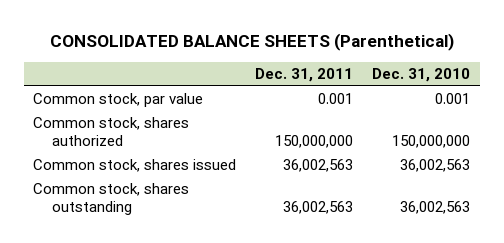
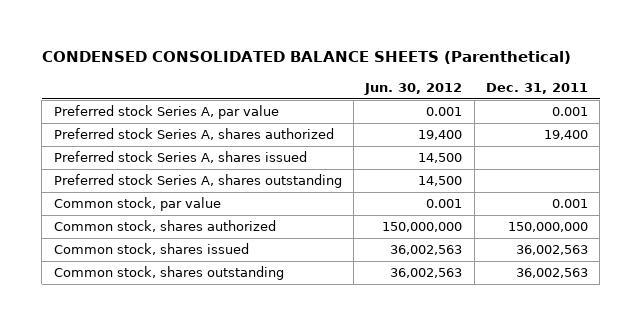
- CONSOLIDATED BALANCE SHEETS (Parenthetical)
+ CONDENSED CONSOLIDATED BALANCE SHEETS (Parenthetical)
- | Dec. 31, 2011 | Dec. 31, 2010
+ | Jun. 30, 2012 | Dec. 31, 2011
+ Preferred stock Series A, par value | 0.001 | 0.001
+ Preferred stock Series A, shares authorized | 19,400 | 19,400
+ Preferred stock Series A, shares issued | 14,500 |
+ Preferred stock Series A, shares outstanding | 14,500 |

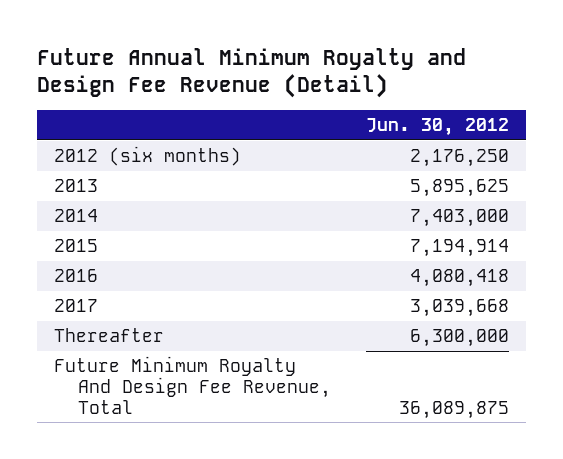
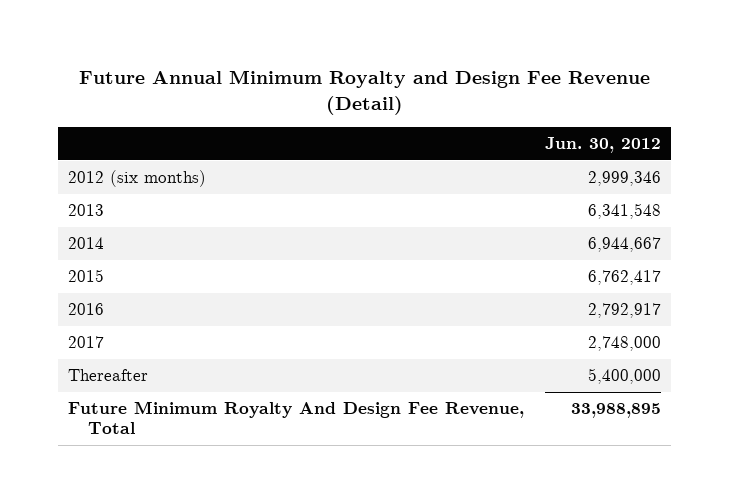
- 2012 (six months) | 2,176,250
- 2013 | 5,895,625
- 2014 | 7,403,000
- 2015 | 7,194,914
- 2016 | 4,080,418
- 2017 | 3,039,668
- Thereafter | 6,300,000
- Future Minimum Royalty And Design Fee Revenue, Total | 36,089,875
+ 2012 (six months) | 2,999,346
+ 2013 | 6,341,548
+ 2014 | 6,944,667
+ 2015 | 6,762,417
+ 2016 | 2,792,917
+ 2017 | 2,748,000
+ Thereafter | 5,400,000
+ Future Minimum Royalty And Design Fee Revenue, Total | 33,988,895

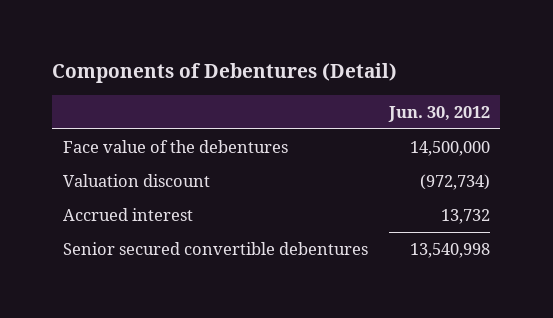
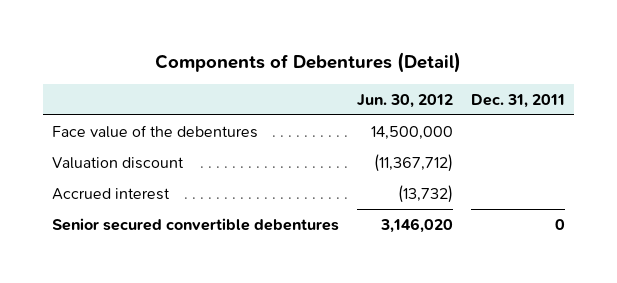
- | Jun. 30, 2012
+ | Jun. 30, 2012 | Dec. 31, 2011
- Valuation discount | (972,734)
- Accrued interest | 13,732
- Senior secured convertible debentures | 13,540,998
+ Valuation discount | (11,367,712) |
+ Accrued interest | (13,732) |
+ Senior secured convertible debentures | 3,146,020 | 0

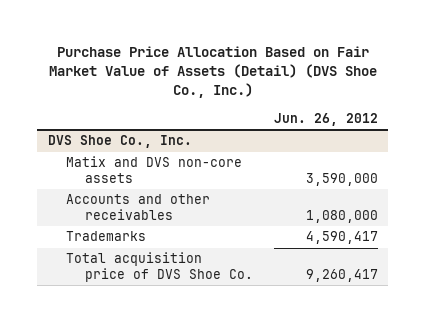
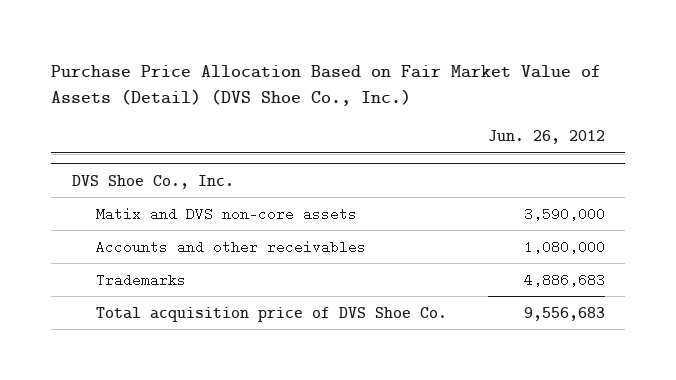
@ DVS Shoe Co., Inc.
- Trademarks | 4,590,417
- Total acquisition price of DVS Shoe Co. | 9,260,417
+ Trademarks | 4,886,683
+ Total acquisition price of DVS Shoe Co. | 9,556,683

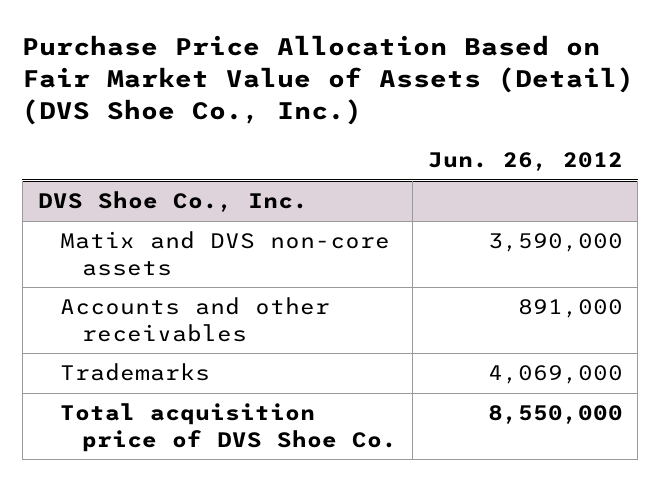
@ DVS Shoe Co., Inc.
- Accounts and other receivables | 1,080,000
- Trademarks | 4,886,683
- Total acquisition price of DVS Shoe Co. | 9,556,683
+ Accounts and other receivables | 891,000
+ Trademarks | 4,069,000
+ Total acquisition price of DVS Shoe Co. | 8,550,000

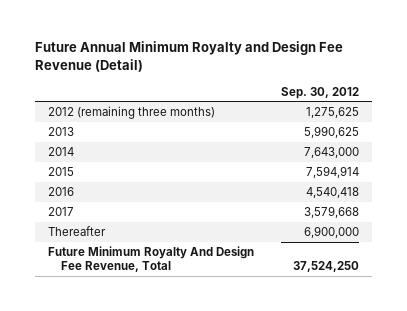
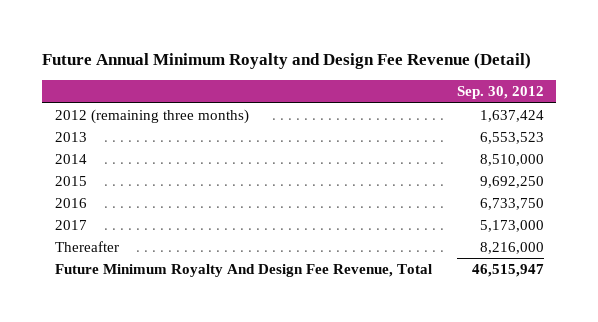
- 2012 (remaining three months) | 1,275,625
- 2013 | 5,990,625
- 2014 | 7,643,000
- 2015 | 7,594,914
- 2016 | 4,540,418
- 2017 | 3,579,668
- Thereafter | 6,900,000
- Future Minimum Royalty And Design Fee Revenue, Total | 37,524,250
+ 2012 (remaining three months) | 1,637,424
+ 2013 | 6,553,523
+ 2014 | 8,510,000
+ 2015 | 9,692,250
+ 2016 | 6,733,750
+ 2017 | 5,173,000
+ Thereafter | 8,216,000
+ Future Minimum Royalty And Design Fee Revenue, Total | 46,515,947

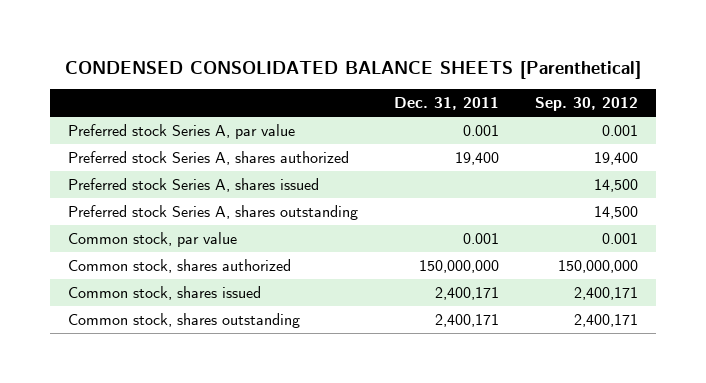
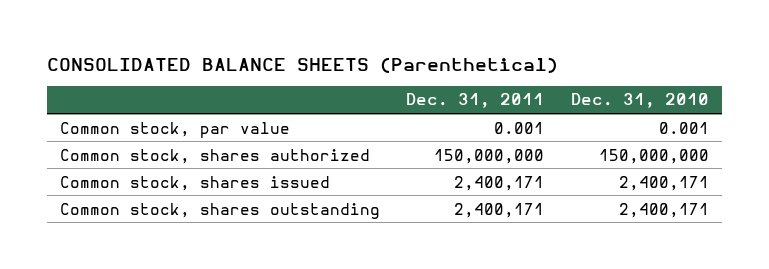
- CONDENSED CONSOLIDATED BALANCE SHEETS [Parenthetical]
+ CONSOLIDATED BALANCE SHEETS (Parenthetical)
- | Dec. 31, 2011 | Sep. 30, 2012
+ | Dec. 31, 2011 | Dec. 31, 2010
- Preferred stock Series A, par value | 0.001 | 0.001
- Preferred stock Series A, shares authorized | 19,400 | 19,400
- Preferred stock Series A, shares issued | | 14,500
- Preferred stock Series A, shares outstanding | | 14,500

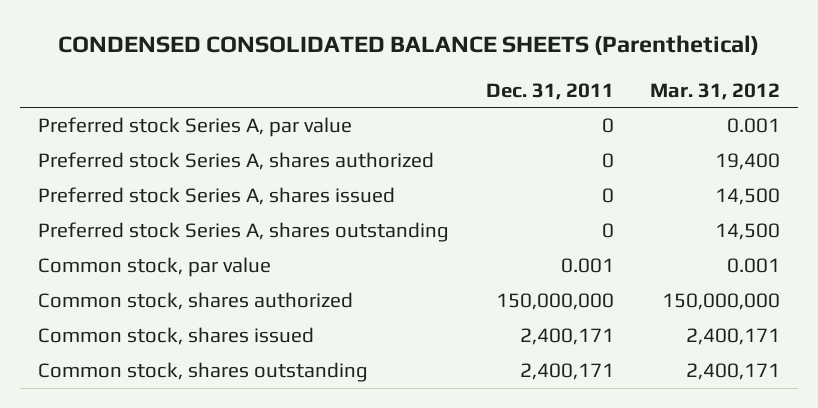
- CONSOLIDATED BALANCE SHEETS (Parenthetical)
+ CONDENSED CONSOLIDATED BALANCE SHEETS (Parenthetical)
- | Dec. 31, 2011 | Dec. 31, 2010
+ | Dec. 31, 2011 | Mar. 31, 2012
+ Preferred stock Series A, par value | 0 | 0.001
+ Preferred stock Series A, shares authorized | 0 | 19,400
+ Preferred stock Series A, shares issued | 0 | 14,500
+ Preferred stock Series A, shares outstanding | 0 | 14,500

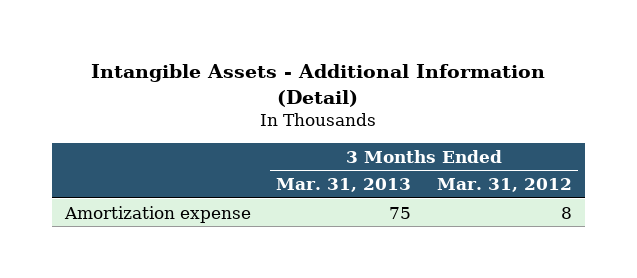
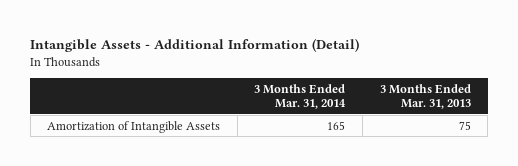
- | 3 Months Ended Mar. 31, 2013 | 3 Months Ended Mar. 31, 2012
+ | 3 Months Ended Mar. 31, 2014 | 3 Months Ended Mar. 31, 2013
- Amortization expense | 75 | 8
+ Amortization of Intangible Assets | 165 | 75

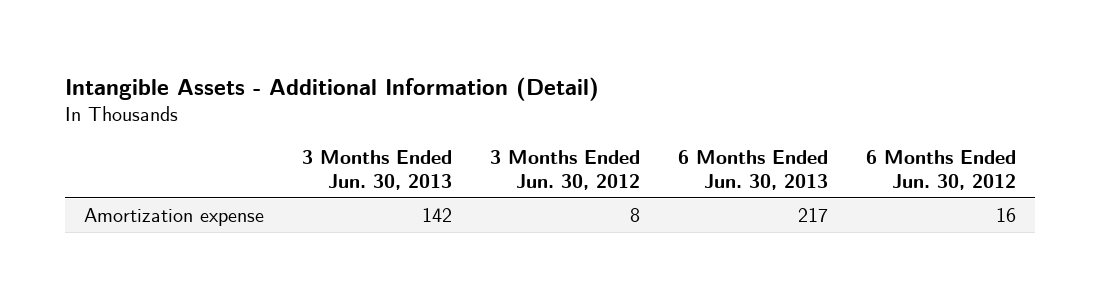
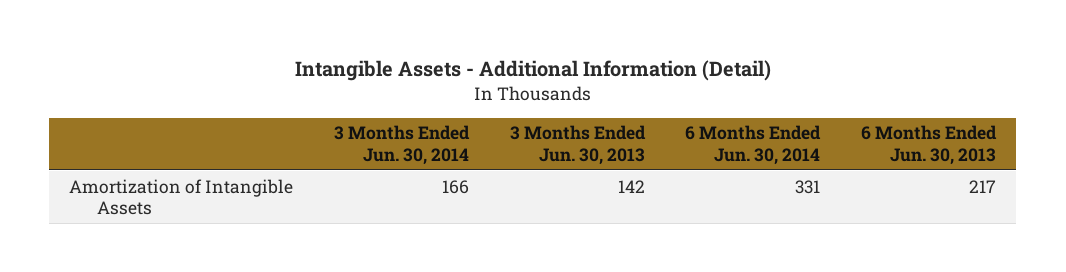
- | 3 Months Ended Jun. 30, 2013 | 3 Months Ended Jun. 30, 2012 | 6 Months Ended Jun. 30, 2013 | 6 Months Ended Jun. 30, 2012
+ | 3 Months Ended Jun. 30, 2014 | 3 Months Ended Jun. 30, 2013 | 6 Months Ended Jun. 30, 2014 | 6 Months Ended Jun. 30, 2013
- Amortization expense | 142 | 8 | 217 | 16
+ Amortization of Intangible Assets | 166 | 142 | 331 | 217

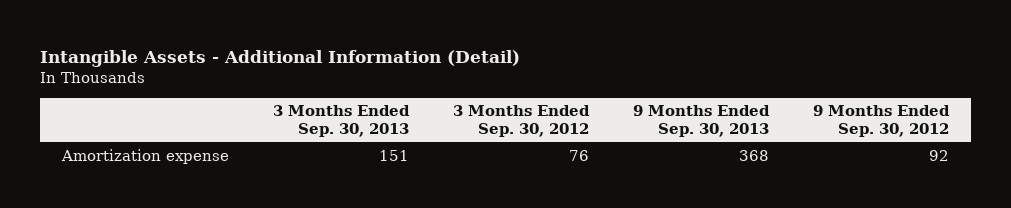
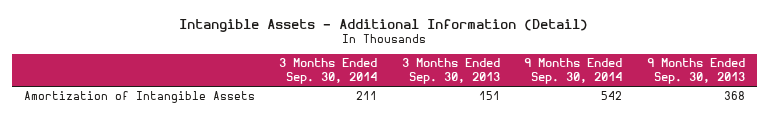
- | 3 Months Ended Sep. 30, 2013 | 3 Months Ended Sep. 30, 2012 | 9 Months Ended Sep. 30, 2013 | 9 Months Ended Sep. 30, 2012
+ | 3 Months Ended Sep. 30, 2014 | 3 Months Ended Sep. 30, 2013 | 9 Months Ended Sep. 30, 2014 | 9 Months Ended Sep. 30, 2013
- Amortization expense | 151 | 76 | 368 | 92
+ Amortization of Intangible Assets | 211 | 151 | 542 | 368

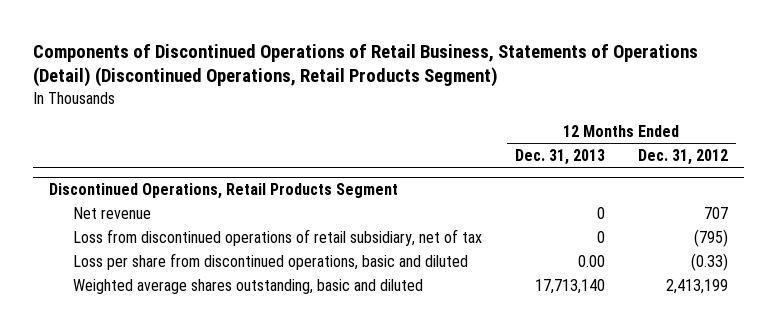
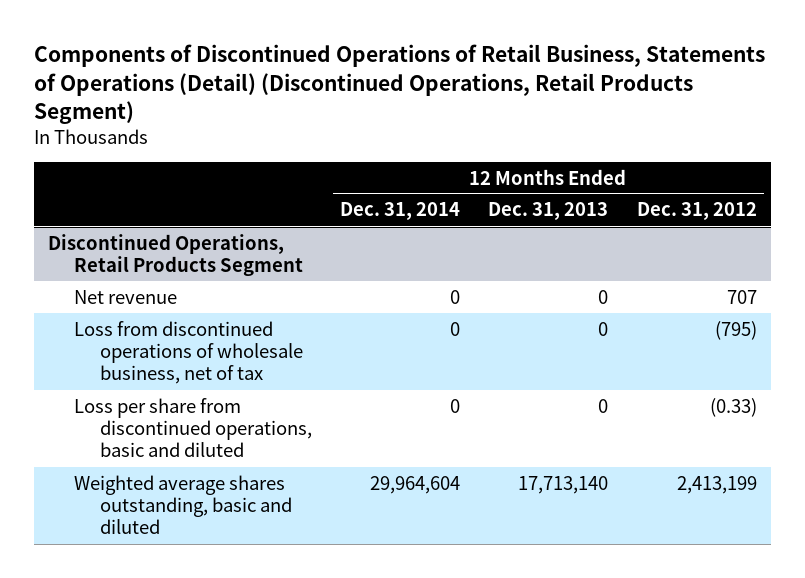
- | 12 Months Ended Dec. 31, 2013 | 12 Months Ended Dec. 31, 2012
+ | 12 Months Ended Dec. 31, 2014 | 12 Months Ended Dec. 31, 2013 | 12 Months Ended Dec. 31, 2012
@ Discontinued Operations, Retail Products Segment
- Loss from discontinued operations of retail subsidiary, net of tax | 0 | (795)
- Loss per share from discontinued operations, basic and diluted | 0.00 | (0.33)
+ Loss from discontinued operations of wholesale business, net of tax | 0 | 0 | (795)
+ Loss per share from discontinued operations, basic and diluted | 0 | 0 | (0.33)

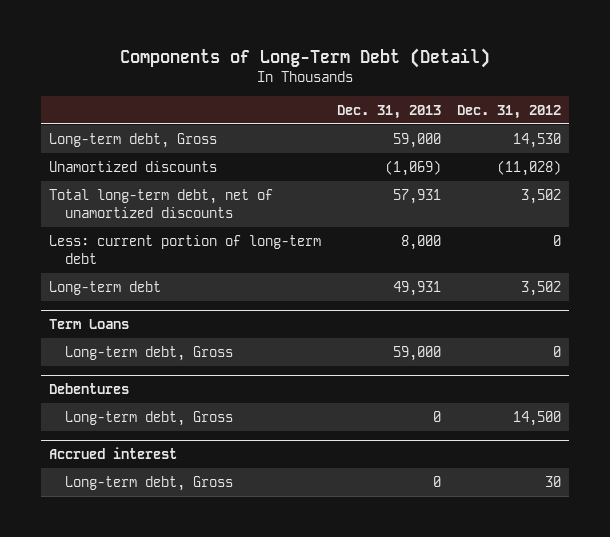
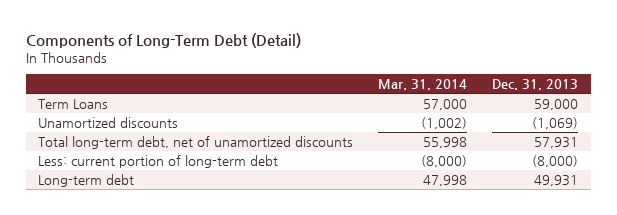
- | Dec. 31, 2013 | Dec. 31, 2012
+ | Mar. 31, 2014 | Dec. 31, 2013
- Long-term debt, Gross | 59,000 | 14,530
+ Term Loans | 57,000 | 59,000
- Less: current portion of long-term debt | 8,000 | 0
+ Less: current portion of long-term debt | (8,000) | (8,000)
- Term Loans
- Long-term debt, Gross | 59,000 | 0
- Debentures
- Long-term debt, Gross | 0 | 14,500
- Accrued interest
- Long-term debt, Gross | 0 | 30

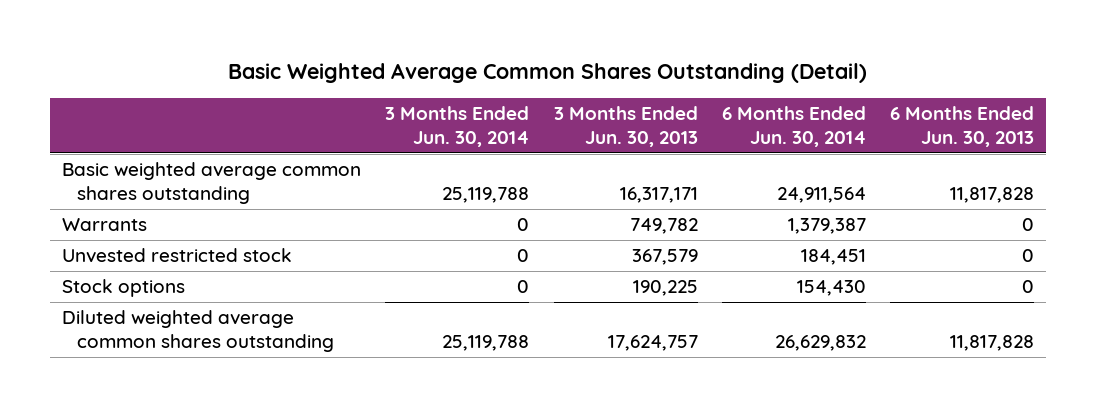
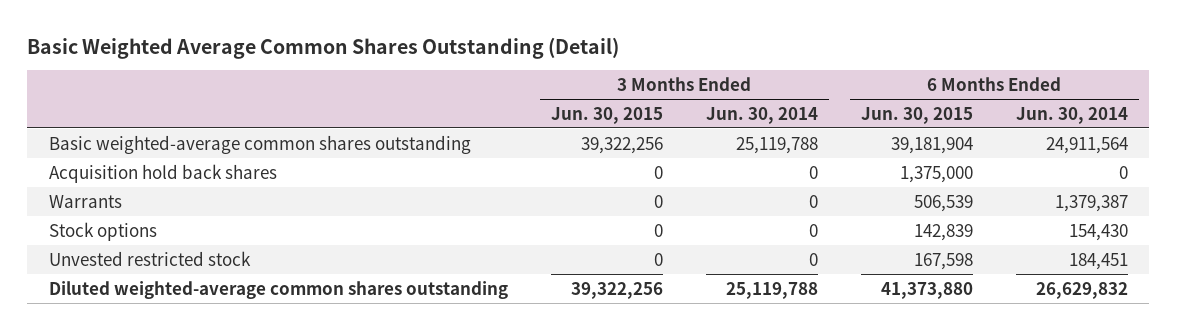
- | 3 Months Ended Jun. 30, 2014 | 3 Months Ended Jun. 30, 2013 | 6 Months Ended Jun. 30, 2014 | 6 Months Ended Jun. 30, 2013
+ | 3 Months Ended Jun. 30, 2015 | 3 Months Ended Jun. 30, 2014 | 6 Months Ended Jun. 30, 2015 | 6 Months Ended Jun. 30, 2014
- Basic weighted average common shares outstanding | 25,119,788 | 16,317,171 | 24,911,564 | 11,817,828
+ Basic weighted-average common shares outstanding | 39,322,256 | 25,119,788 | 39,181,904 | 24,911,564
+ Acquisition hold back shares | 0 | 0 | 1,375,000 | 0
- Diluted weighted average common shares outstanding | 25,119,788 | 17,624,757 | 26,629,832 | 11,817,828
moved down: Unvested restricted stock | 0 | 0 | 167,598 | 184,451
+ Diluted weighted-average common shares outstanding | 39,322,256 | 25,119,788 | 41,373,880 | 26,629,832

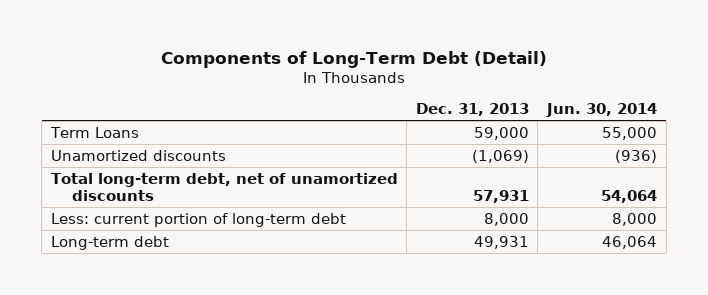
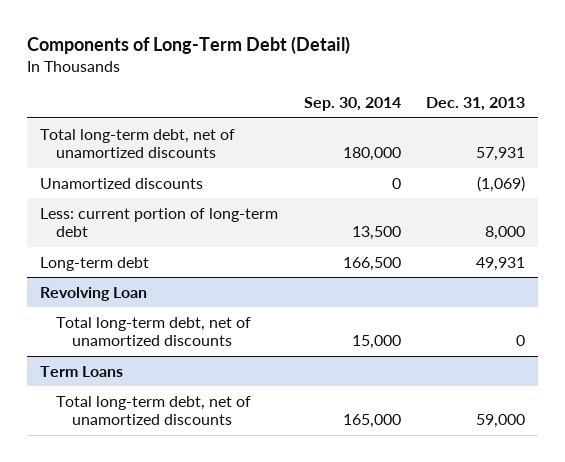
- | Dec. 31, 2013 | Jun. 30, 2014
+ | Sep. 30, 2014 | Dec. 31, 2013
- Term Loans | 59,000 | 55,000
moved down: Unamortized discounts | 0 | (1,069)
+ Revolving Loan
+ Total long-term debt, net of unamortized discounts | 15,000 | 0
+ Term Loans
+ Total long-term debt, net of unamortized discounts | 165,000 | 59,000

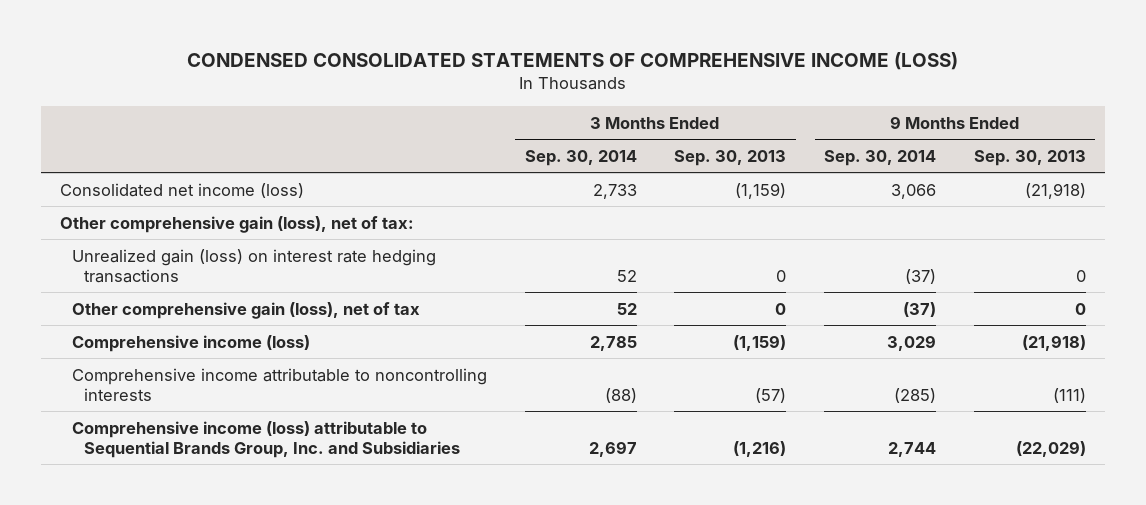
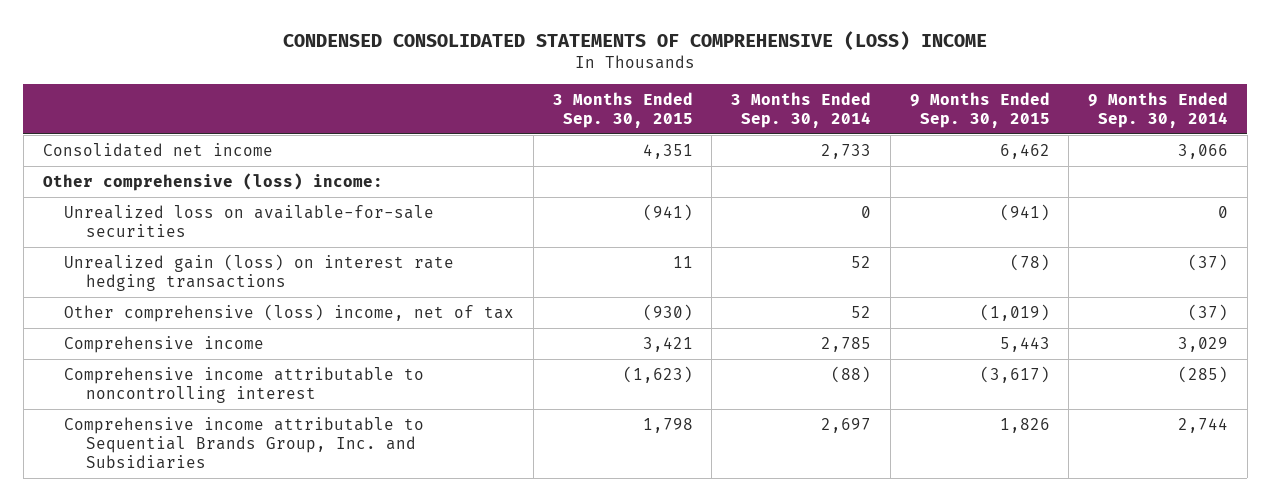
- CONDENSED CONSOLIDATED STATEMENTS OF COMPREHENSIVE INCOME (LOSS)
+ CONDENSED CONSOLIDATED STATEMENTS OF COMPREHENSIVE (LOSS) INCOME
- | 3 Months Ended Sep. 30, 2014 | 3 Months Ended Sep. 30, 2013 | 9 Months Ended Sep. 30, 2014 | 9 Months Ended Sep. 30, 2013
+ | 3 Months Ended Sep. 30, 2015 | 3 Months Ended Sep. 30, 2014 | 9 Months Ended Sep. 30, 2015 | 9 Months Ended Sep. 30, 2014
- Consolidated net income (loss) | 2,733 | (1,159) | 3,066 | (21,918)
- Other comprehensive gain (loss), net of tax:
+ Consolidated net income | 4,351 | 2,733 | 6,462 | 3,066
+ Other comprehensive (loss) income:
+ Unrealized loss on available-for-sale securities | (941) | 0 | (941) | 0
- Other comprehensive gain (loss), net of tax | 52 | 0 | (37) | 0
- Comprehensive income (loss) | 2,785 | (1,159) | 3,029 | (21,918)
- Comprehensive income attributable to noncontrolling interests | (88) | (57) | (285) | (111)
- Comprehensive income (loss) attributable to Sequential Brands Group, Inc. and Subsidiaries | 2,697 | (1,216) | 2,744 | (22,029)
+ Other comprehensive (loss) income, net of tax | (930) | 52 | (1,019) | (37)
+ Comprehensive income | 3,421 | 2,785 | 5,443 | 3,029
+ Comprehensive income attributable to noncontrolling interest | (1,623) | (88) | (3,617) | (285)
+ Comprehensive income attributable to Sequential Brands Group, Inc. and Subsidiaries | 1,798 | 2,697 | 1,826 | 2,744

